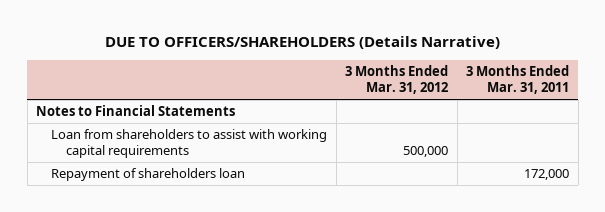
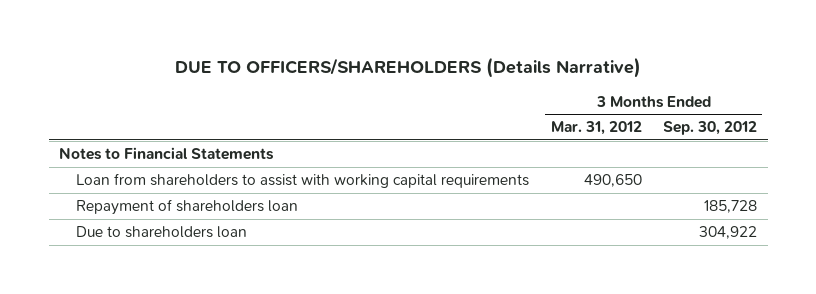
- | 3 Months Ended Mar. 31, 2012 | 3 Months Ended Mar. 31, 2011
+ | 3 Months Ended Mar. 31, 2012 | 3 Months Ended Sep. 30, 2012
- Loan from shareholders to assist with working capital requirements | 500,000 |
+ Loan from shareholders to assist with working capital requirements | 490,650 |
+ Due to shareholders loan | | 304,922

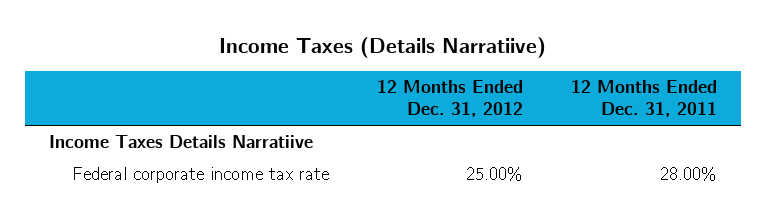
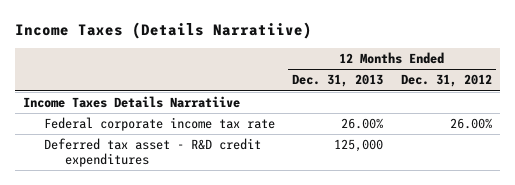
- | 12 Months Ended Dec. 31, 2012 | 12 Months Ended Dec. 31, 2011
+ | 12 Months Ended Dec. 31, 2013 | 12 Months Ended Dec. 31, 2012
- Federal corporate income tax rate | 25.00% | 28.00%
+ Federal corporate income tax rate | 26.00% | 26.00%
+ Deferred tax asset - R&D credit expenditures | 125,000 |

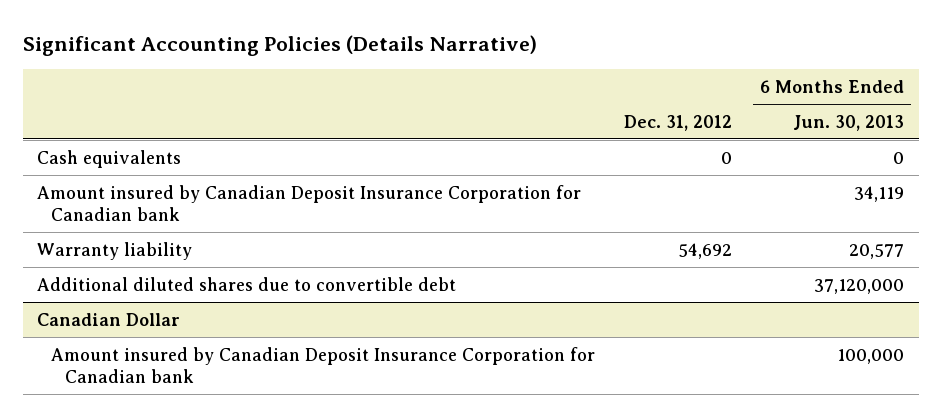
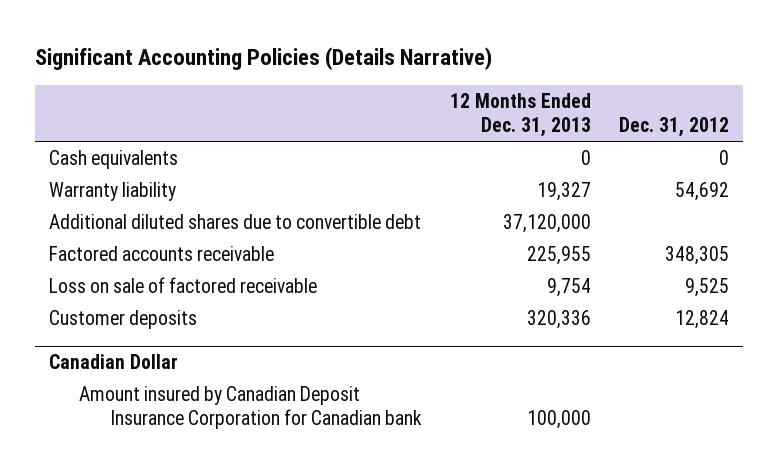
- | Dec. 31, 2012 | 6 Months Ended Jun. 30, 2013
+ | 12 Months Ended Dec. 31, 2013 | Dec. 31, 2012
- Amount insured by Canadian Deposit Insurance Corporation for Canadian bank | | 34,119
+ Factored accounts receivable | 225,955 | 348,305
+ Loss on sale of factored receivable | 9,754 | 9,525
+ Customer deposits | 320,336 | 12,824

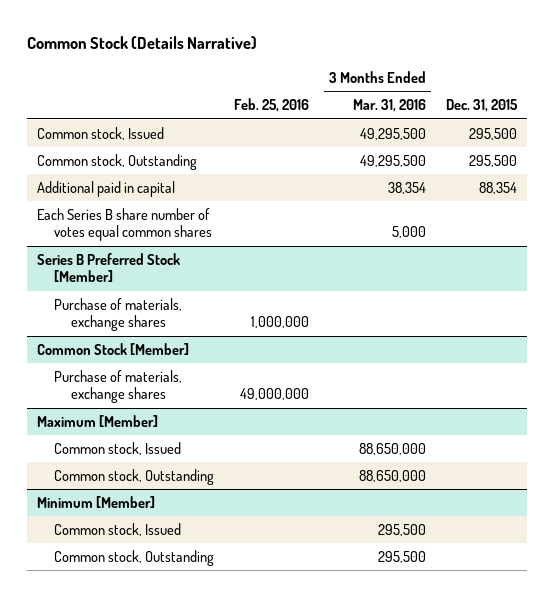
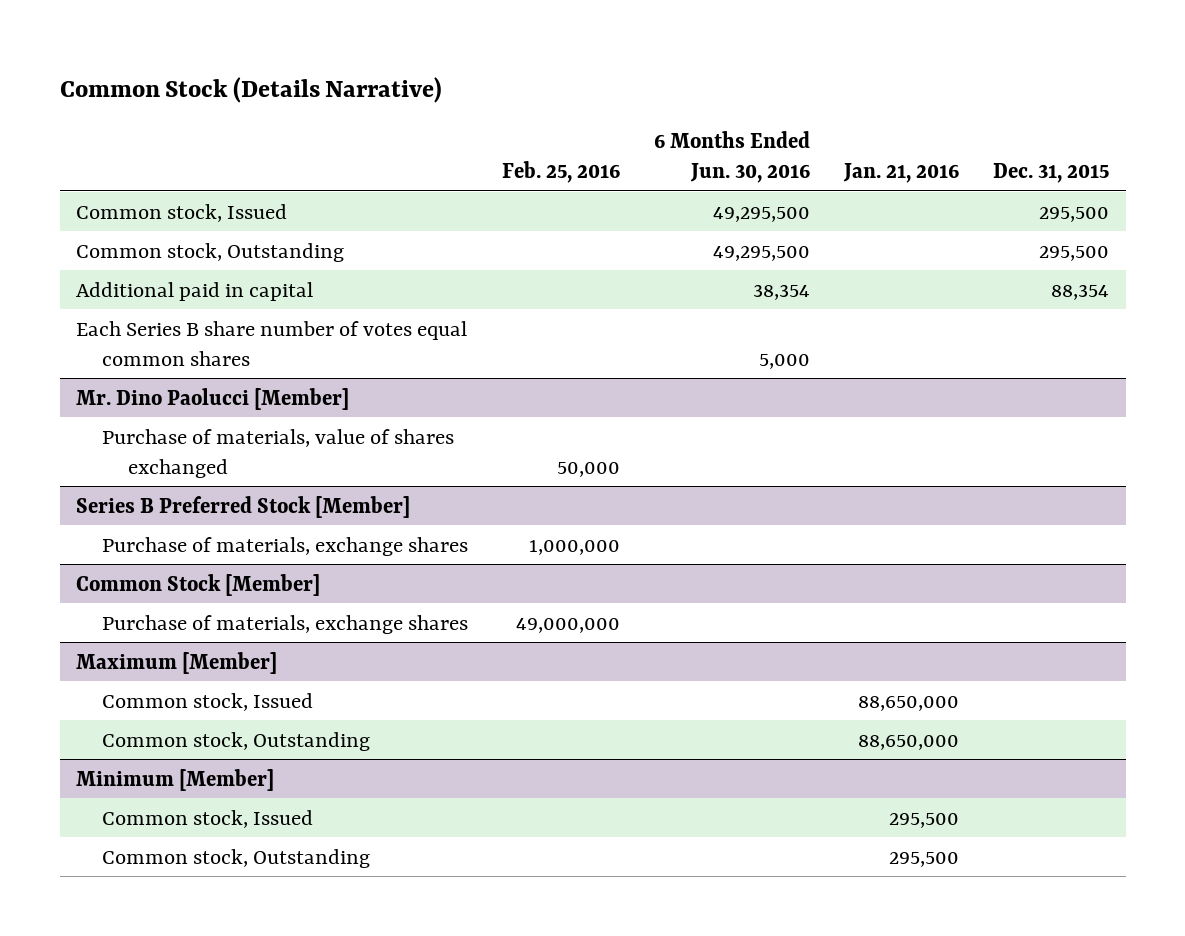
- | Feb. 25, 2016 | 3 Months Ended Mar. 31, 2016 | Dec. 31, 2015
+ | Feb. 25, 2016 | 6 Months Ended Jun. 30, 2016 | Jan. 21, 2016 | Dec. 31, 2015
+ Mr. Dino Paolucci [Member]
+ Purchase of materials, value of shares exchanged | 50,000 | | |

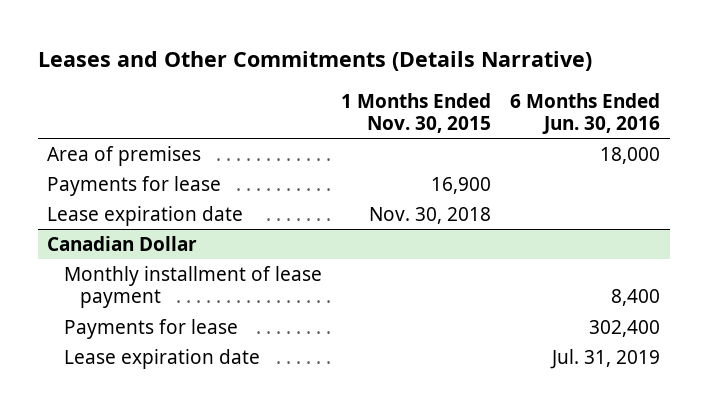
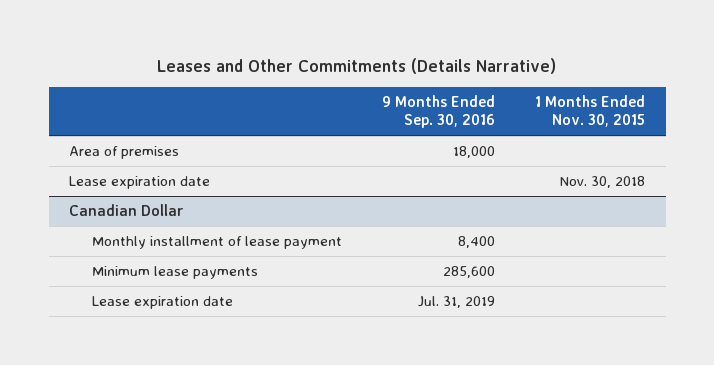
- | 1 Months Ended Nov. 30, 2015 | 6 Months Ended Jun. 30, 2016
+ | 9 Months Ended Sep. 30, 2016 | 1 Months Ended Nov. 30, 2015
- Payments for lease | 16,900 |
@ Canadian Dollar
- Payments for lease | | 302,400
+ Minimum lease payments | 285,600 |

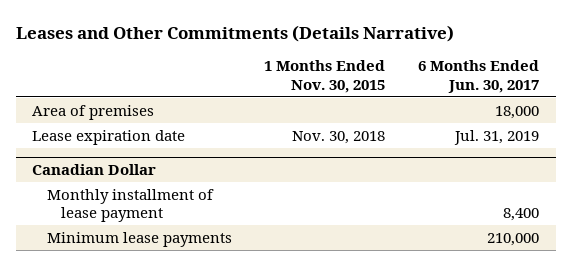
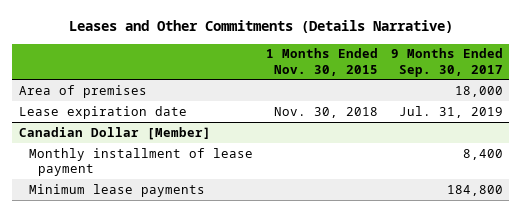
- | 1 Months Ended Nov. 30, 2015 | 6 Months Ended Jun. 30, 2017
+ | 1 Months Ended Nov. 30, 2015 | 9 Months Ended Sep. 30, 2017
- Canadian Dollar
+ Canadian Dollar [Member]

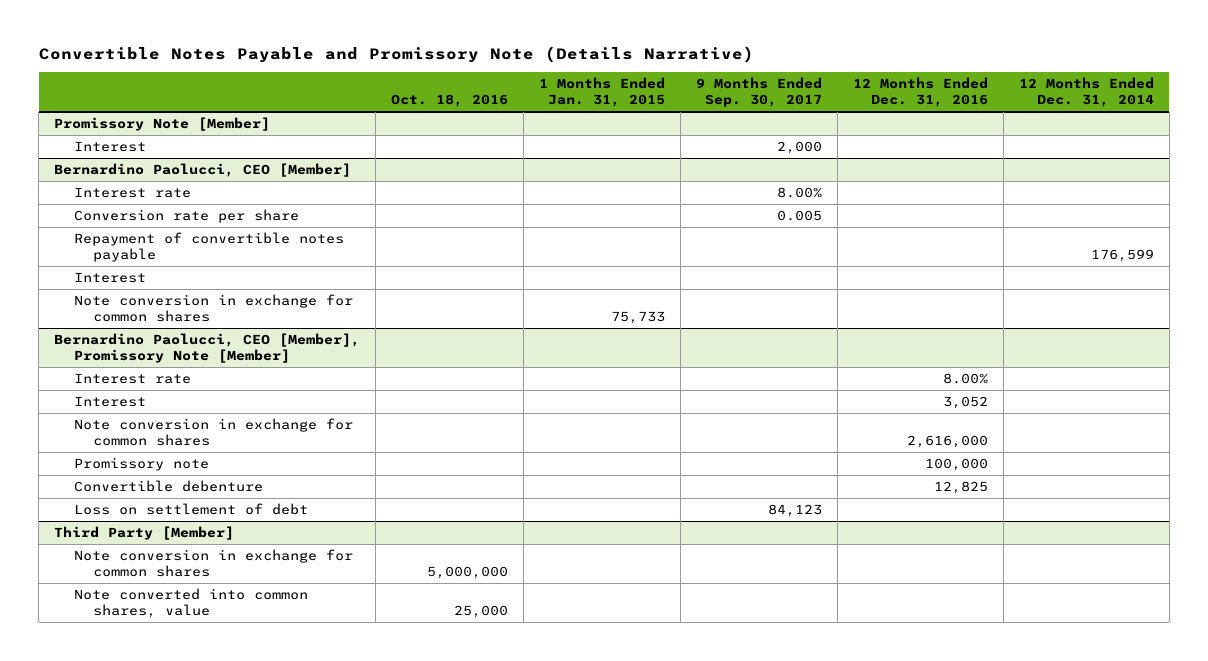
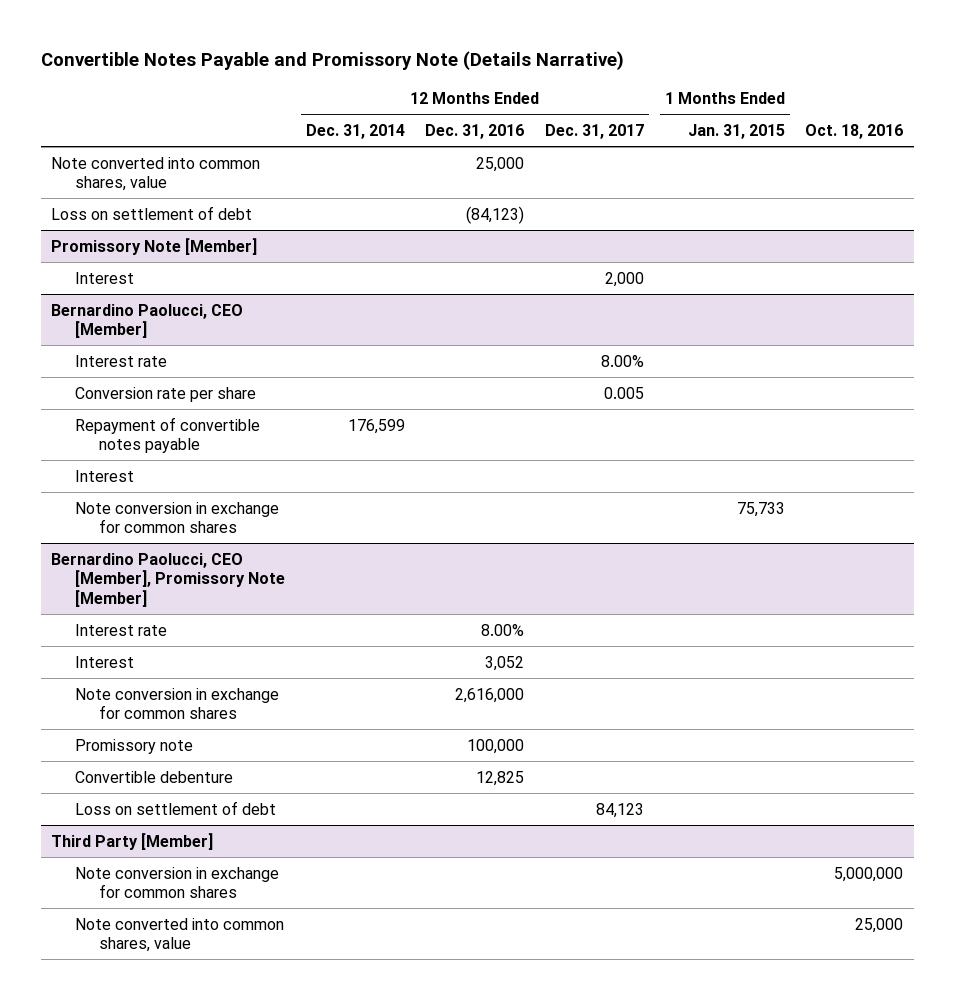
- | Oct. 18, 2016 | 1 Months Ended Jan. 31, 2015 | 9 Months Ended Sep. 30, 2017 | 12 Months Ended Dec. 31, 2016 | 12 Months Ended Dec. 31, 2014
+ | 12 Months Ended Dec. 31, 2014 | 12 Months Ended Dec. 31, 2016 | 12 Months Ended Dec. 31, 2017 | 1 Months Ended Jan. 31, 2015 | Oct. 18, 2016
+ Note converted into common shares, value | | 25,000 | | |
+ Loss on settlement of debt | | (84,123) | | |

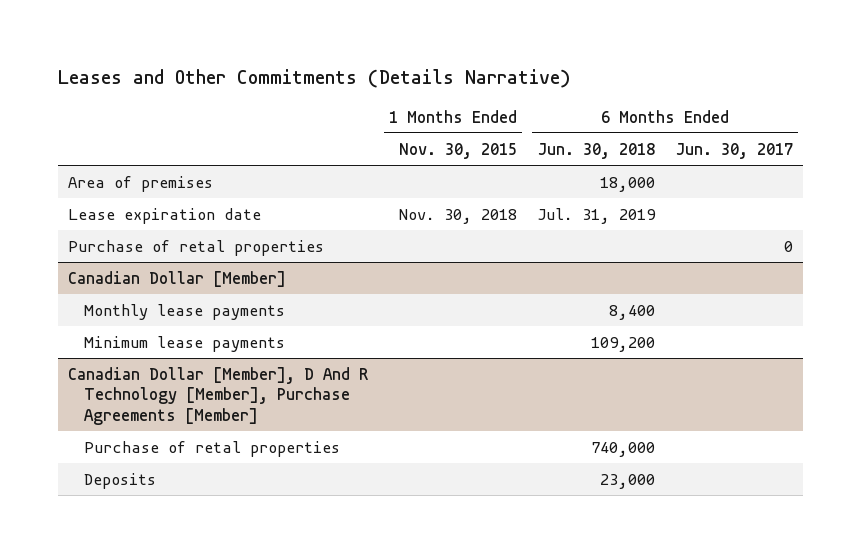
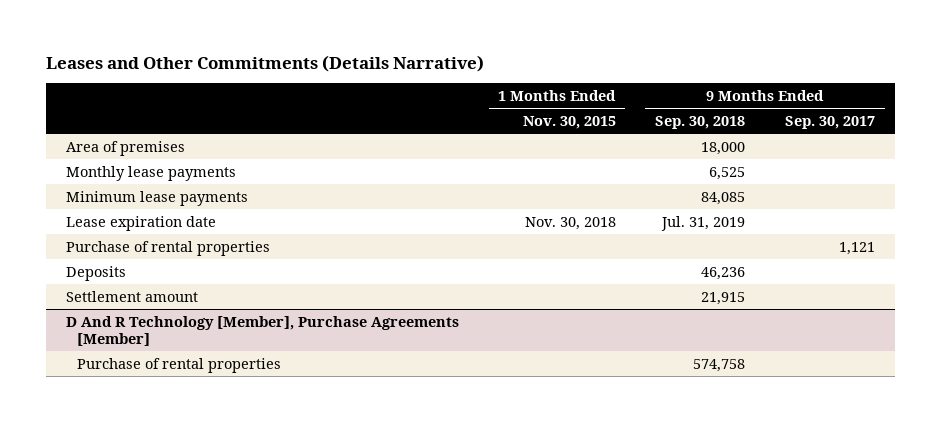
- | 1 Months Ended Nov. 30, 2015 | 6 Months Ended Jun. 30, 2018 | 6 Months Ended Jun. 30, 2017
+ | 1 Months Ended Nov. 30, 2015 | 9 Months Ended Sep. 30, 2018 | 9 Months Ended Sep. 30, 2017
+ Monthly lease payments | | 6,525 |
+ Minimum lease payments | | 84,085 |
- Purchase of retal properties | | | 0
- Canadian Dollar [Member]
- Monthly lease payments | | 8,400 |
- Minimum lease payments | | 109,200 |
- Canadian Dollar [Member], D And R Technology [Member], Purchase Agreements [Member]
- Purchase of retal properties | | 740,000 |
- Deposits | | 23,000 |
+ Purchase of rental properties | | | 1,121
+ Deposits | | 46,236 |
+ Settlement amount | | 21,915 |
+ D And R Technology [Member], Purchase Agreements [Member]
+ Purchase of rental properties | | 574,758 |

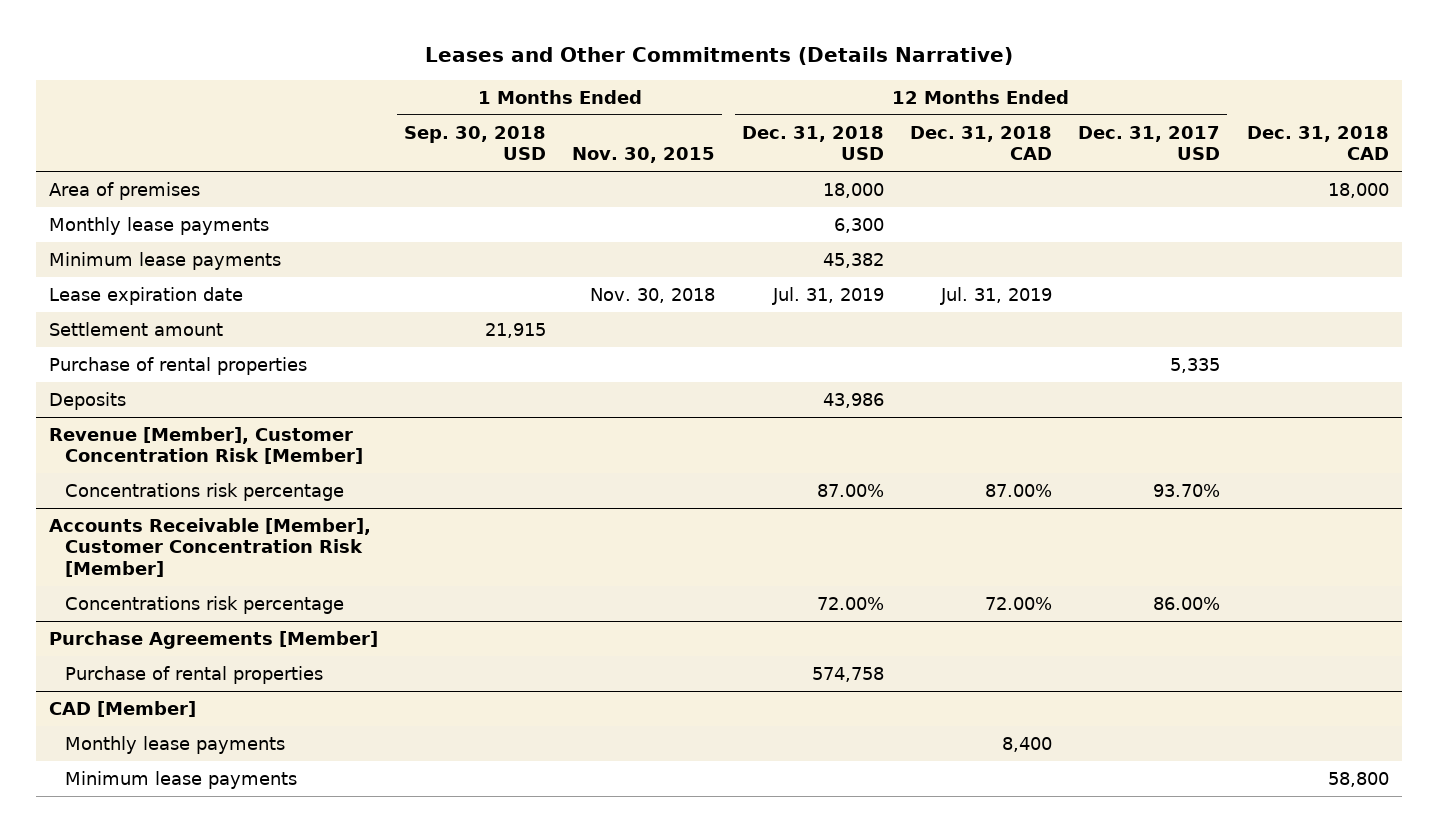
- | 1 Months Ended Nov. 30, 2015 | 9 Months Ended Sep. 30, 2018 | 9 Months Ended Sep. 30, 2017
+ | 1 Months Ended Sep. 30, 2018 USD | 1 Months Ended Nov. 30, 2015 | 12 Months Ended Dec. 31, 2018 USD | 12 Months Ended Dec. 31, 2018 CAD | 12 Months Ended Dec. 31, 2017 USD | Dec. 31, 2018 CAD
moved up: Settlement amount | 21,915 | | | | |
- D And R Technology [Member], Purchase Agreements [Member]
+ Revenue [Member], Customer Concentration Risk [Member]
+ Concentrations risk percentage | | | 87.00% | 87.00% | 93.70% |
+ Accounts Receivable [Member], Customer Concentration Risk [Member]
+ Concentrations risk percentage | | | 72.00% | 72.00% | 86.00% |
+ Purchase Agreements [Member]
+ CAD [Member]
+ Monthly lease payments | | | | 8,400 | |
+ Minimum lease payments | | | | | | 58,800

